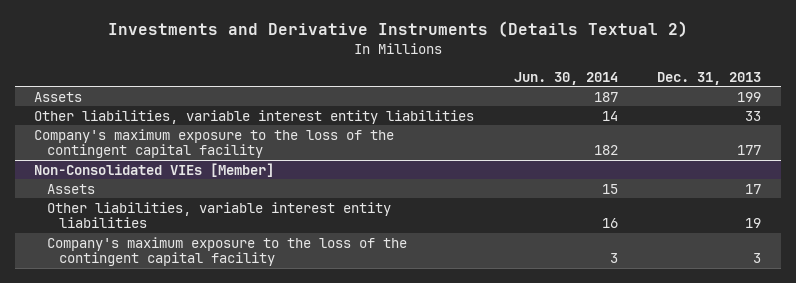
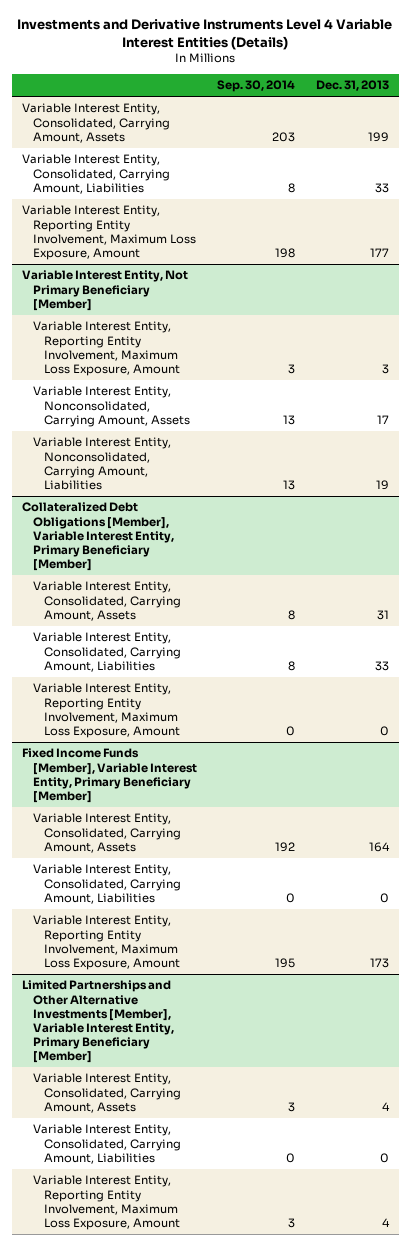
- Investments and Derivative Instruments (Details Textual 2)
+ Investments and Derivative Instruments Level 4 Variable Interest Entities (Details)
- | Jun. 30, 2014 | Dec. 31, 2013
+ | Sep. 30, 2014 | Dec. 31, 2013
- Assets | 187 | 199
- Other liabilities, variable interest entity liabilities | 14 | 33
- Company's maximum exposure to the loss of the contingent capital facility | 182 | 177
- Non-Consolidated VIEs [Member]
- Assets | 15 | 17
- Other liabilities, variable interest entity liabilities | 16 | 19
- Company's maximum exposure to the loss of the contingent capital facility | 3 | 3
+ Variable Interest Entity, Consolidated, Carrying Amount, Assets | 203 | 199
+ Variable Interest Entity, Consolidated, Carrying Amount, Liabilities | 8 | 33
+ Variable Interest Entity, Reporting Entity Involvement, Maximum Loss Exposure, Amount | 198 | 177
+ Variable Interest Entity, Not Primary Beneficiary [Member]
+ Variable Interest Entity, Reporting Entity Involvement, Maximum Loss Exposure, Amount | 3 | 3
+ Variable Interest Entity, Nonconsolidated, Carrying Amount, Assets | 13 | 17
+ Variable Interest Entity, Nonconsolidated, Carrying Amount, Liabilities | 13 | 19
+ Collateralized Debt Obligations [Member], Variable Interest Entity, Primary Beneficiary [Member]
+ Variable Interest Entity, Consolidated, Carrying Amount, Assets | 8 | 31
+ Variable Interest Entity, Consolidated, Carrying Amount, Liabilities | 8 | 33
+ Variable Interest Entity, Reporting Entity Involvement, Maximum Loss Exposure, Amount | 0 | 0
+ Fixed Income Funds [Member], Variable Interest Entity, Primary Beneficiary [Member]
+ Variable Interest Entity, Consolidated, Carrying Amount, Assets | 192 | 164
+ Variable Interest Entity, Consolidated, Carrying Amount, Liabilities | 0 | 0
+ Variable Interest Entity, Reporting Entity Involvement, Maximum Loss Exposure, Amount | 195 | 173
+ Limited Partnerships and Other Alternative Investments [Member], Variable Interest Entity, Primary Beneficiary [Member]
+ Variable Interest Entity, Consolidated, Carrying Amount, Assets | 3 | 4
+ Variable Interest Entity, Consolidated, Carrying Amount, Liabilities | 0 | 0
+ Variable Interest Entity, Reporting Entity Involvement, Maximum Loss Exposure, Amount | 3 | 4

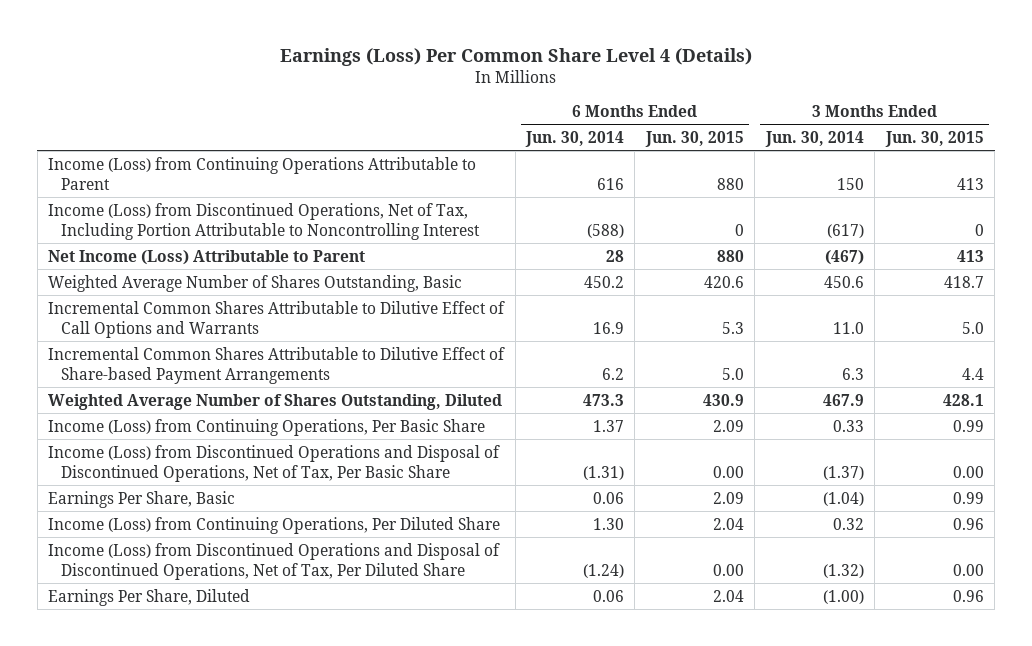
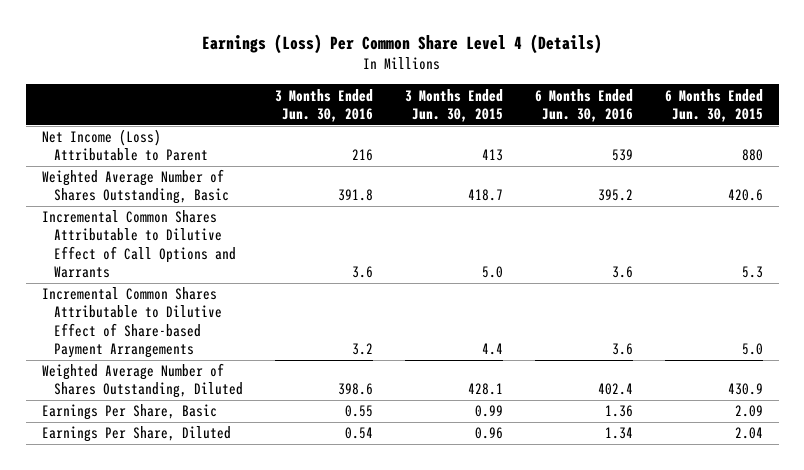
- | 6 Months Ended Jun. 30, 2014 | 6 Months Ended Jun. 30, 2015 | 3 Months Ended Jun. 30, 2014 | 3 Months Ended Jun. 30, 2015
+ | 3 Months Ended Jun. 30, 2016 | 3 Months Ended Jun. 30, 2015 | 6 Months Ended Jun. 30, 2016 | 6 Months Ended Jun. 30, 2015
- Income (Loss) from Continuing Operations Attributable to Parent | 616 | 880 | 150 | 413
- Income (Loss) from Discontinued Operations, Net of Tax, Including Portion Attributable to Noncontrolling Interest | (588) | 0 | (617) | 0
- Income (Loss) from Continuing Operations, Per Basic Share | 1.37 | 2.09 | 0.33 | 0.99
- Income (Loss) from Discontinued Operations and Disposal of Discontinued Operations, Net of Tax, Per Basic Share | (1.31) | 0.00 | (1.37) | 0.00
- Income (Loss) from Continuing Operations, Per Diluted Share | 1.30 | 2.04 | 0.32 | 0.96
- Income (Loss) from Discontinued Operations and Disposal of Discontinued Operations, Net of Tax, Per Diluted Share | (1.24) | 0.00 | (1.32) | 0.00

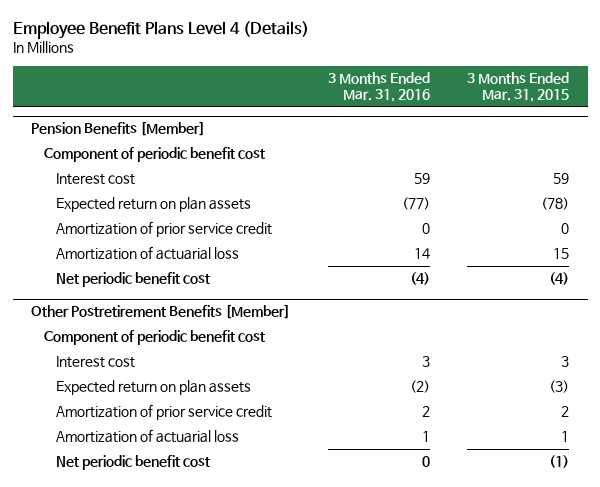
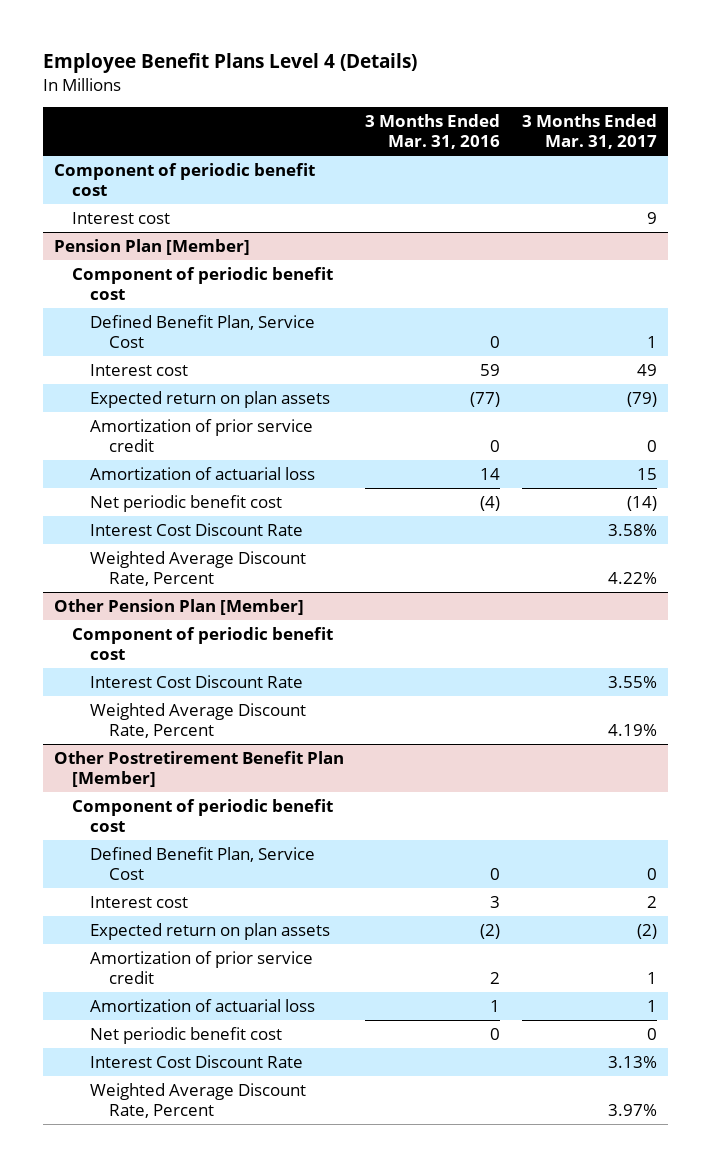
- | 3 Months Ended Mar. 31, 2016 | 3 Months Ended Mar. 31, 2015
+ | 3 Months Ended Mar. 31, 2016 | 3 Months Ended Mar. 31, 2017
- Pension Benefits [Member]
+ Interest cost | | 9
+ Pension Plan [Member]
+ Component of periodic benefit cost
+ Defined Benefit Plan, Service Cost | 0 | 1
- Other Postretirement Benefits [Member]
+ Interest Cost Discount Rate | | 3.58%
+ Weighted Average Discount Rate, Percent | | 4.22%
+ Other Pension Plan [Member]
+ Interest Cost Discount Rate | | 3.55%
+ Weighted Average Discount Rate, Percent | | 4.19%
+ Other Postretirement Benefit Plan [Member]
+ Component of periodic benefit cost
+ Defined Benefit Plan, Service Cost | 0 | 0
+ Interest Cost Discount Rate | | 3.13%
+ Weighted Average Discount Rate, Percent | | 3.97%

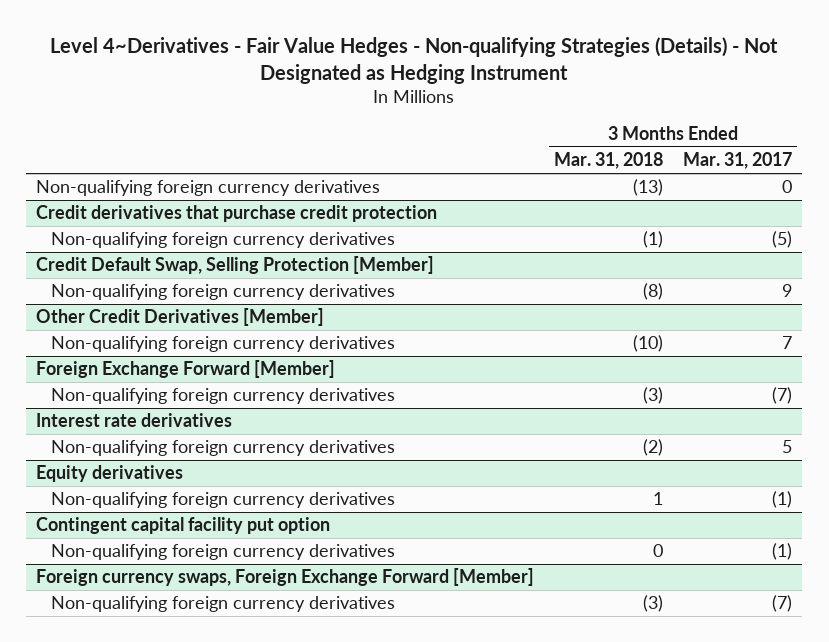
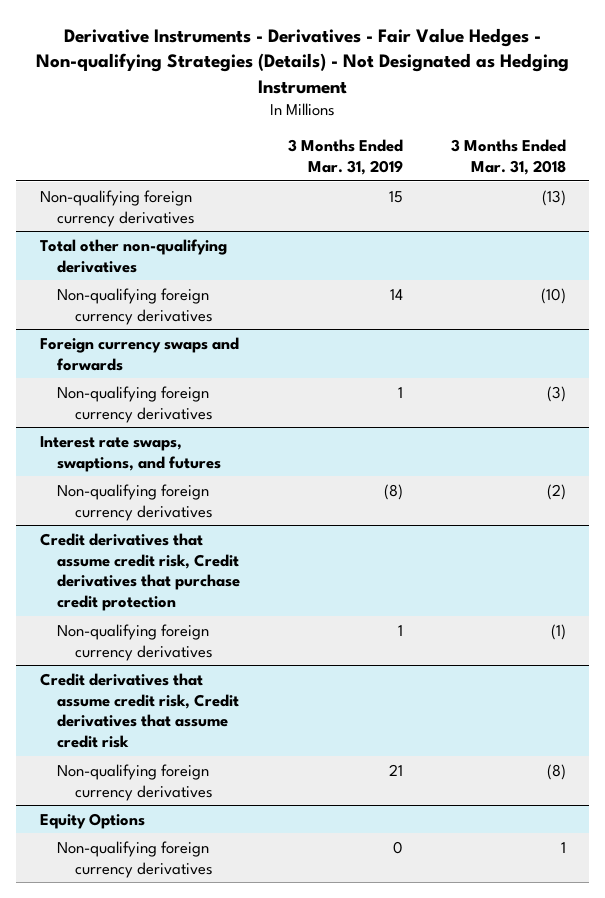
- Level 4~Derivatives - Fair Value Hedges - Non-qualifying Strategies (Details) - Not Designated as Hedging Instrument
+ Derivative Instruments - Derivatives - Fair Value Hedges - Non-qualifying Strategies (Details) - Not Designated as Hedging Instrument
- | 3 Months Ended Mar. 31, 2018 | 3 Months Ended Mar. 31, 2017
+ | 3 Months Ended Mar. 31, 2019 | 3 Months Ended Mar. 31, 2018
- Credit derivatives that purchase credit protection
- Non-qualifying foreign currency derivatives | (1) | (5)
- Credit Default Swap, Selling Protection [Member]
- Non-qualifying foreign currency derivatives | (8) | 9
- Other Credit Derivatives [Member]
+ Total other non-qualifying derivatives
- Foreign Exchange Forward [Member]
+ Foreign currency swaps and forwards
- Interest rate derivatives
+ Interest rate swaps, swaptions, and futures
- Equity derivatives
+ Credit derivatives that assume credit risk, Credit derivatives that purchase credit protection
+ Non-qualifying foreign currency derivatives | 1 | (1)
+ Credit derivatives that assume credit risk, Credit derivatives that assume credit risk
+ Non-qualifying foreign currency derivatives | 21 | (8)
+ Equity Options
- Contingent capital facility put option
- Non-qualifying foreign currency derivatives | 0 | (1)
- Foreign currency swaps, Foreign Exchange Forward [Member]
- Non-qualifying foreign currency derivatives | (3) | (7)

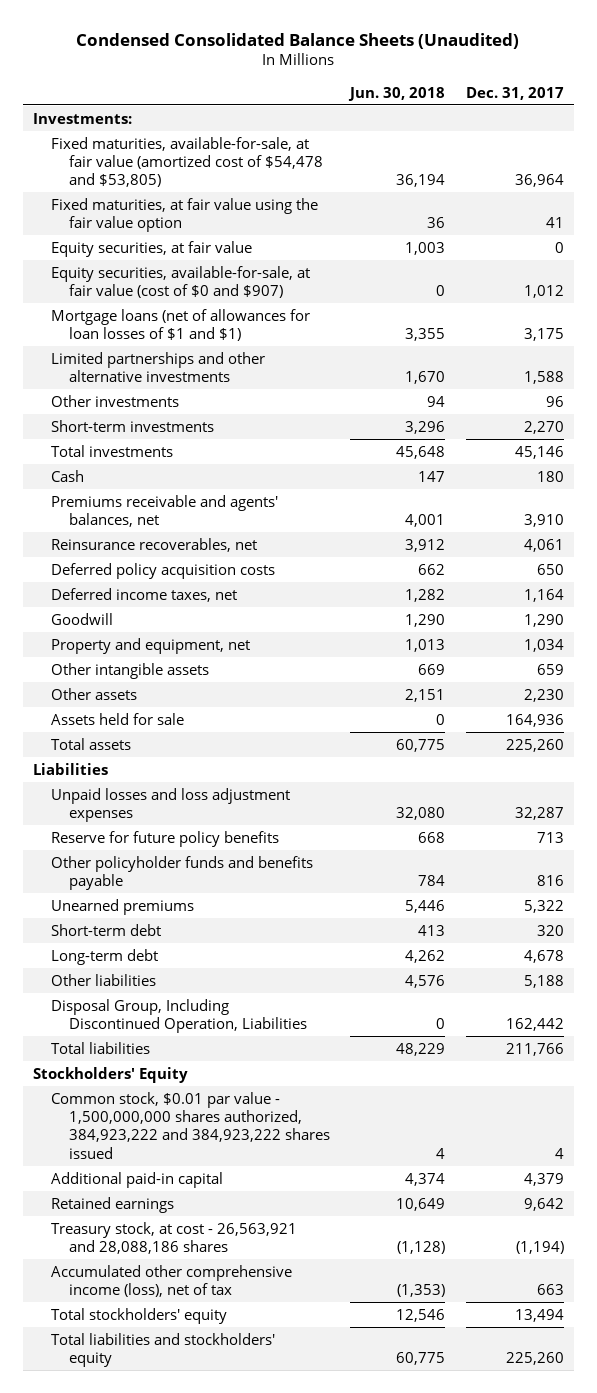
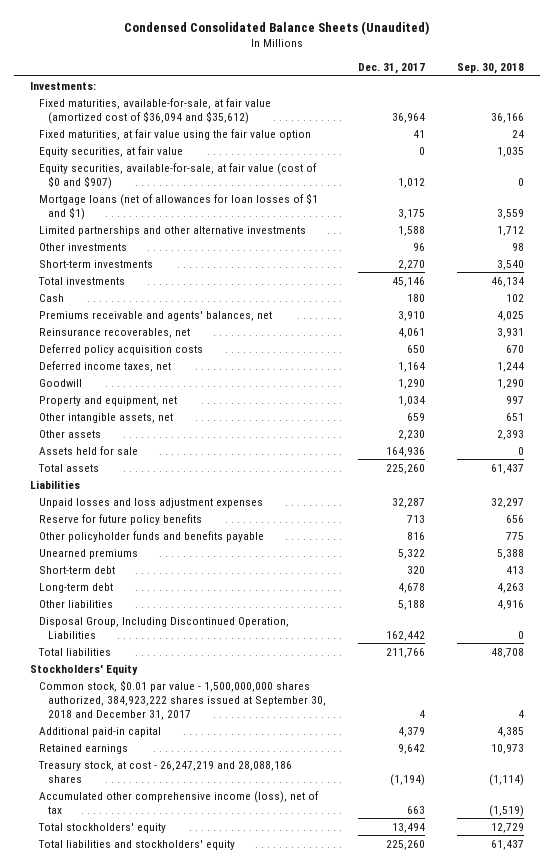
- | Jun. 30, 2018 | Dec. 31, 2017
+ | Dec. 31, 2017 | Sep. 30, 2018
- Fixed maturities, available-for-sale, at fair value (amortized cost of $54,478 and $53,805) | 36,194 | 36,964
+ Fixed maturities, available-for-sale, at fair value (amortized cost of $36,094 and $35,612) | 36,964 | 36,166
- Other intangible assets | 669 | 659
+ Other intangible assets, net | 659 | 651
- Common stock, $0.01 par value - 1,500,000,000 shares authorized, 384,923,222 and 384,923,222 shares issued | 4 | 4
+ Common stock, $0.01 par value - 1,500,000,000 shares authorized, 384,923,222 shares issued at September 30, 2018 and December 31, 2017 | 4 | 4
- Treasury stock, at cost - 26,563,921 and 28,088,186 shares | (1,128) | (1,194)
+ Treasury stock, at cost - 26,247,219 and 28,088,186 shares | (1,194) | (1,114)

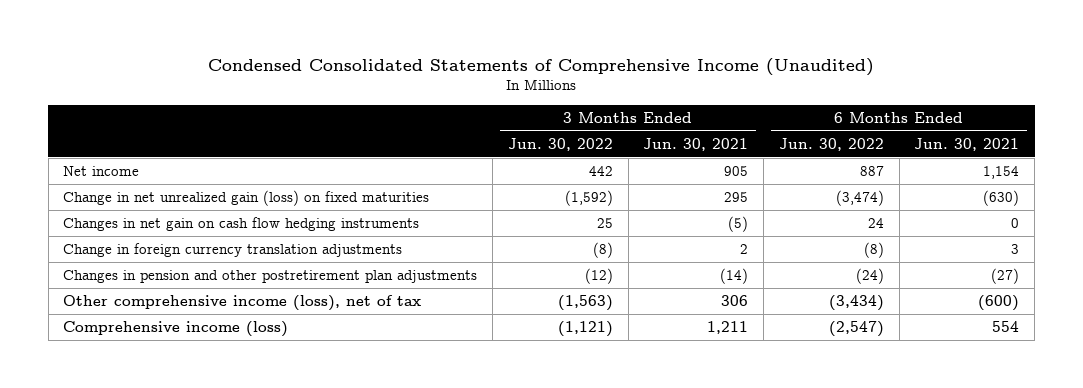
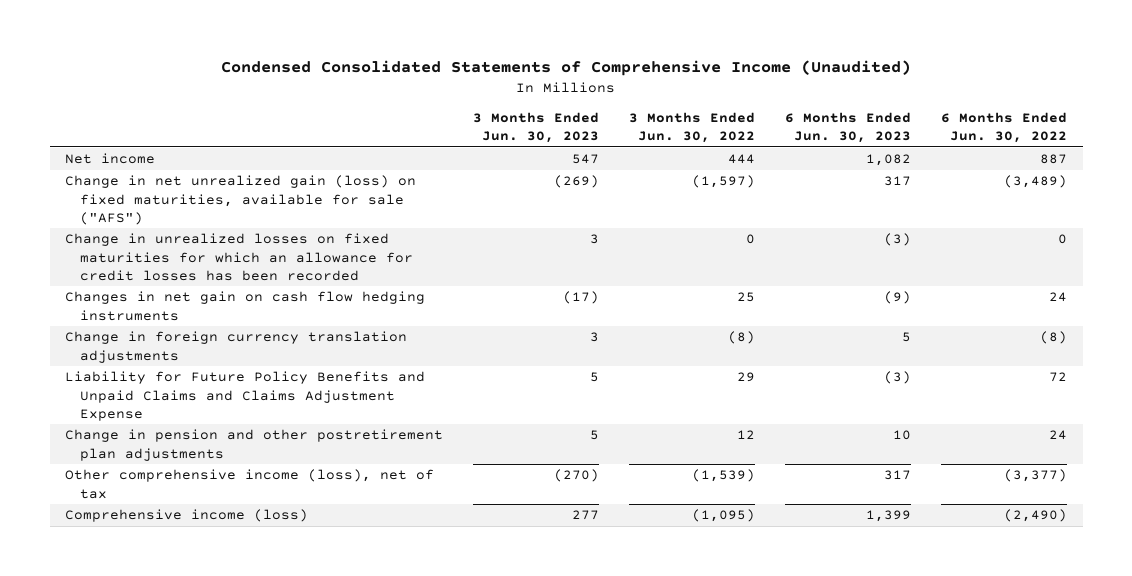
- | 3 Months Ended Jun. 30, 2022 | 3 Months Ended Jun. 30, 2021 | 6 Months Ended Jun. 30, 2022 | 6 Months Ended Jun. 30, 2021
+ | 3 Months Ended Jun. 30, 2023 | 3 Months Ended Jun. 30, 2022 | 6 Months Ended Jun. 30, 2023 | 6 Months Ended Jun. 30, 2022
- Net income | 442 | 905 | 887 | 1,154
- Change in net unrealized gain (loss) on fixed maturities | (1,592) | 295 | (3,474) | (630)
+ Net income | 547 | 444 | 1,082 | 887
+ Change in net unrealized gain (loss) on fixed maturities, available for sale ("AFS") | (269) | (1,597) | 317 | (3,489)
+ Change in unrealized losses on fixed maturities for which an allowance for credit losses has been recorded | 3 | 0 | (3) | 0
- Changes in pension and other postretirement plan adjustments | (12) | (14) | (24) | (27)
- Other comprehensive income (loss), net of tax | (1,563) | 306 | (3,434) | (600)
- Comprehensive income (loss) | (1,121) | 1,211 | (2,547) | 554
+ Liability for Future Policy Benefits and Unpaid Claims and Claims Adjustment Expense | 5 | 29 | (3) | 72
+ Change in pension and other postretirement plan adjustments | 5 | 12 | 10 | 24
+ Other comprehensive income (loss), net of tax | (270) | (1,539) | 317 | (3,377)
+ Comprehensive income (loss) | 277 | (1,095) | 1,399 | (2,490)

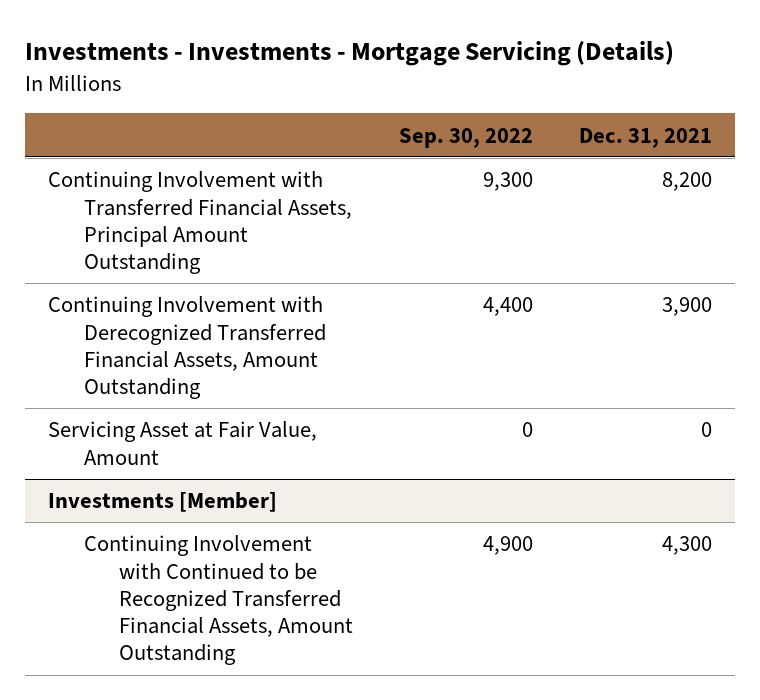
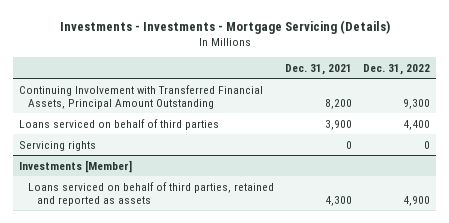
- | Sep. 30, 2022 | Dec. 31, 2021
+ | Dec. 31, 2021 | Dec. 31, 2022
- Continuing Involvement with Derecognized Transferred Financial Assets, Amount Outstanding | 4,400 | 3,900
- Servicing Asset at Fair Value, Amount | 0 | 0
+ Loans serviced on behalf of third parties | 3,900 | 4,400
+ Servicing rights | 0 | 0
@ Investments [Member]
- Continuing Involvement with Continued to be Recognized Transferred Financial Assets, Amount Outstanding | 4,900 | 4,300
+ Loans serviced on behalf of third parties, retained and reported as assets | 4,300 | 4,900

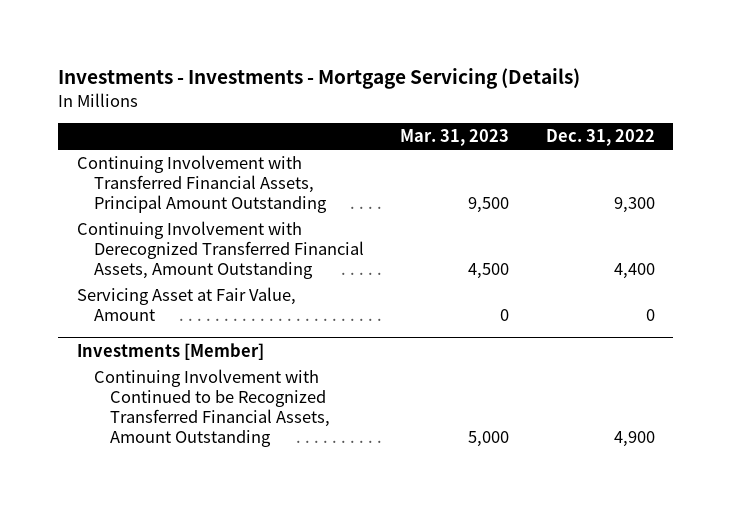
- | Dec. 31, 2021 | Dec. 31, 2022
+ | Mar. 31, 2023 | Dec. 31, 2022
- Loans serviced on behalf of third parties | 3,900 | 4,400
- Servicing rights | 0 | 0
+ Continuing Involvement with Derecognized Transferred Financial Assets, Amount Outstanding | 4,500 | 4,400
+ Servicing Asset at Fair Value, Amount | 0 | 0
@ Investments [Member]
- Loans serviced on behalf of third parties, retained and reported as assets | 4,300 | 4,900
+ Continuing Involvement with Continued to be Recognized Transferred Financial Assets, Amount Outstanding | 5,000 | 4,900

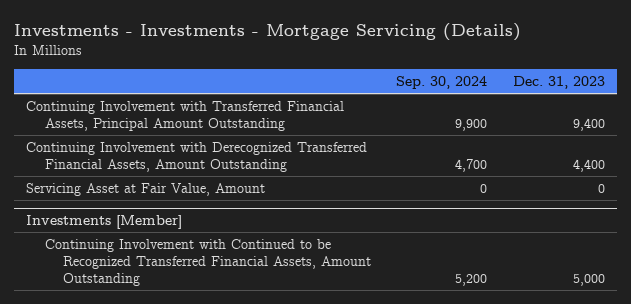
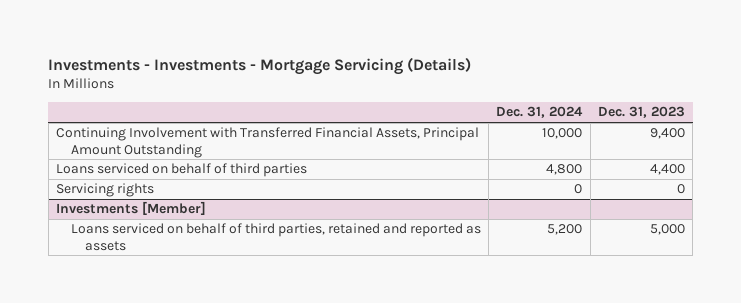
- | Sep. 30, 2024 | Dec. 31, 2023
+ | Dec. 31, 2024 | Dec. 31, 2023
- Continuing Involvement with Derecognized Transferred Financial Assets, Amount Outstanding | 4,700 | 4,400
- Servicing Asset at Fair Value, Amount | 0 | 0
+ Loans serviced on behalf of third parties | 4,800 | 4,400
+ Servicing rights | 0 | 0
@ Investments [Member]
- Continuing Involvement with Continued to be Recognized Transferred Financial Assets, Amount Outstanding | 5,200 | 5,000
+ Loans serviced on behalf of third parties, retained and reported as assets | 5,200 | 5,000

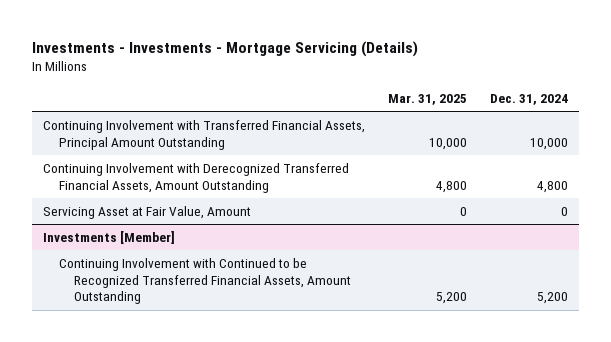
- | Dec. 31, 2024 | Dec. 31, 2023
+ | Mar. 31, 2025 | Dec. 31, 2024
- Loans serviced on behalf of third parties | 4,800 | 4,400
- Servicing rights | 0 | 0
+ Continuing Involvement with Derecognized Transferred Financial Assets, Amount Outstanding | 4,800 | 4,800
+ Servicing Asset at Fair Value, Amount | 0 | 0
@ Investments [Member]
- Loans serviced on behalf of third parties, retained and reported as assets | 5,200 | 5,000
+ Continuing Involvement with Continued to be Recognized Transferred Financial Assets, Amount Outstanding | 5,200 | 5,200

